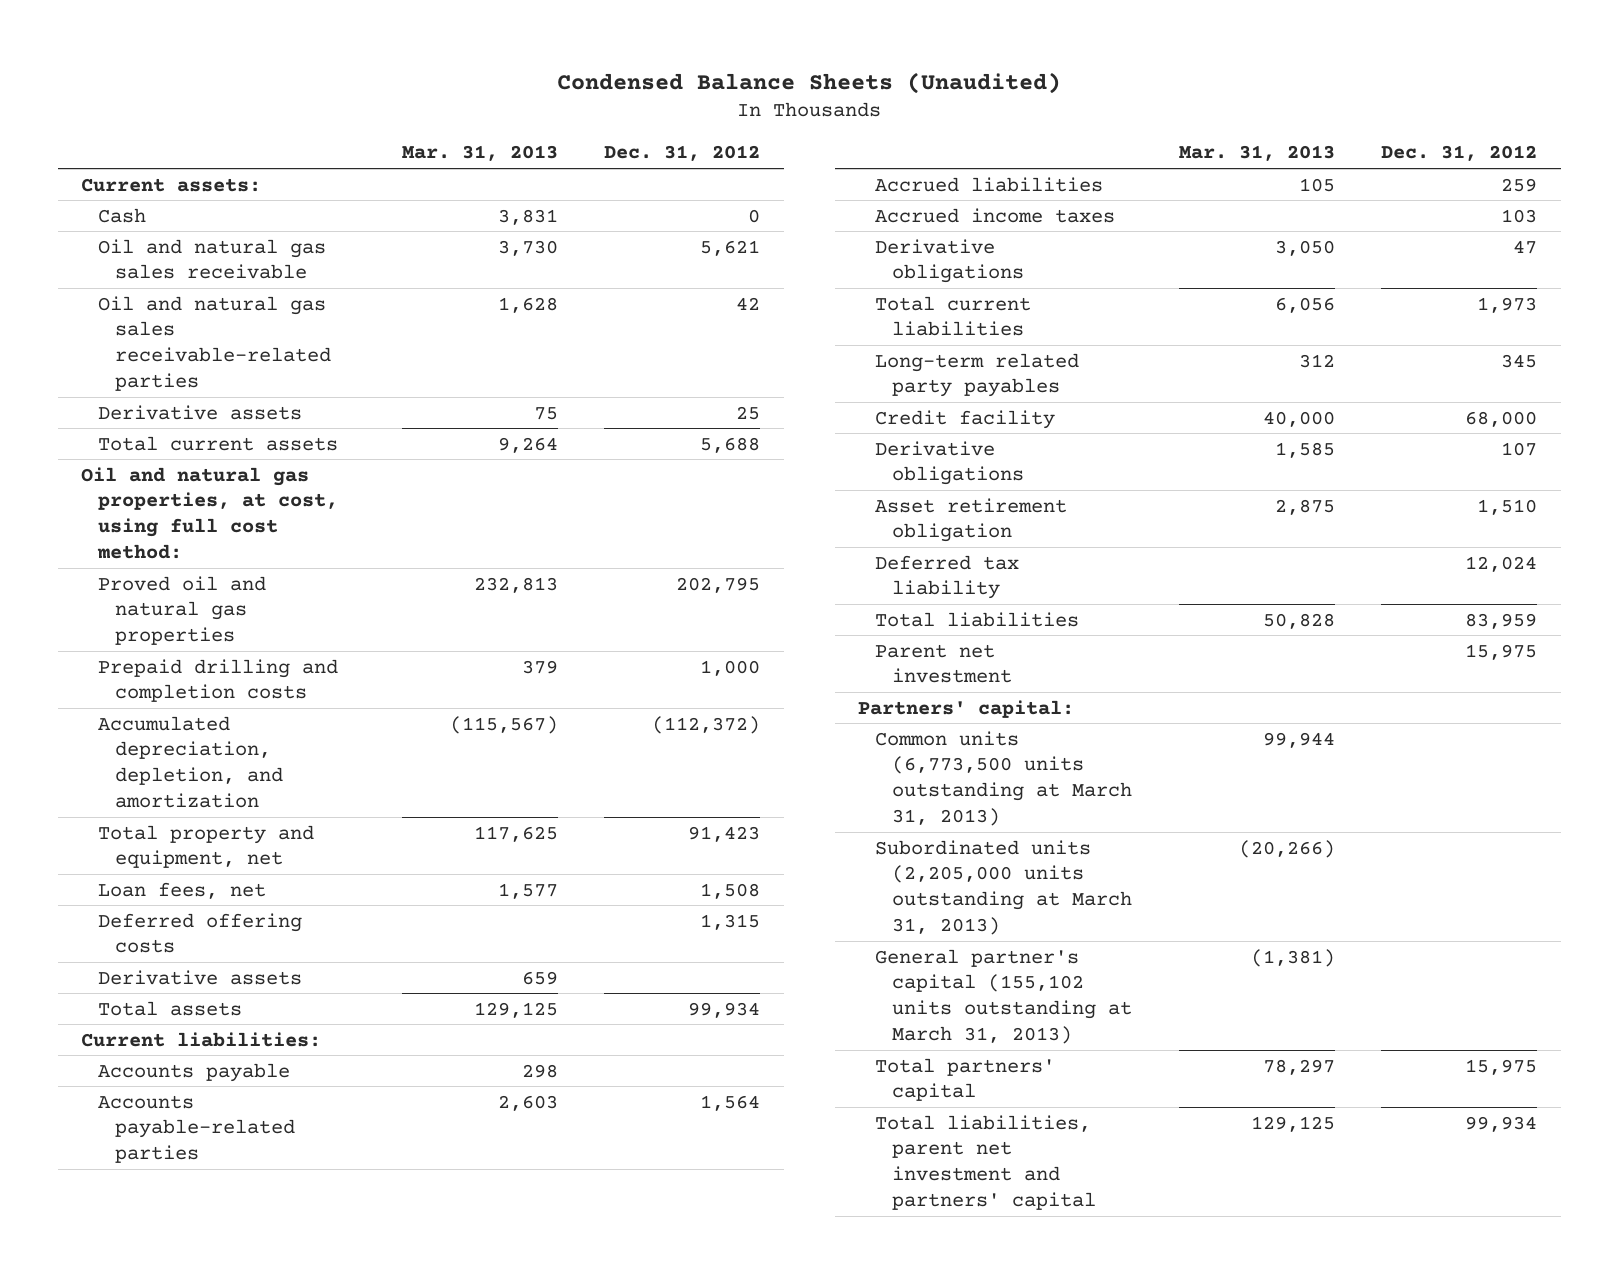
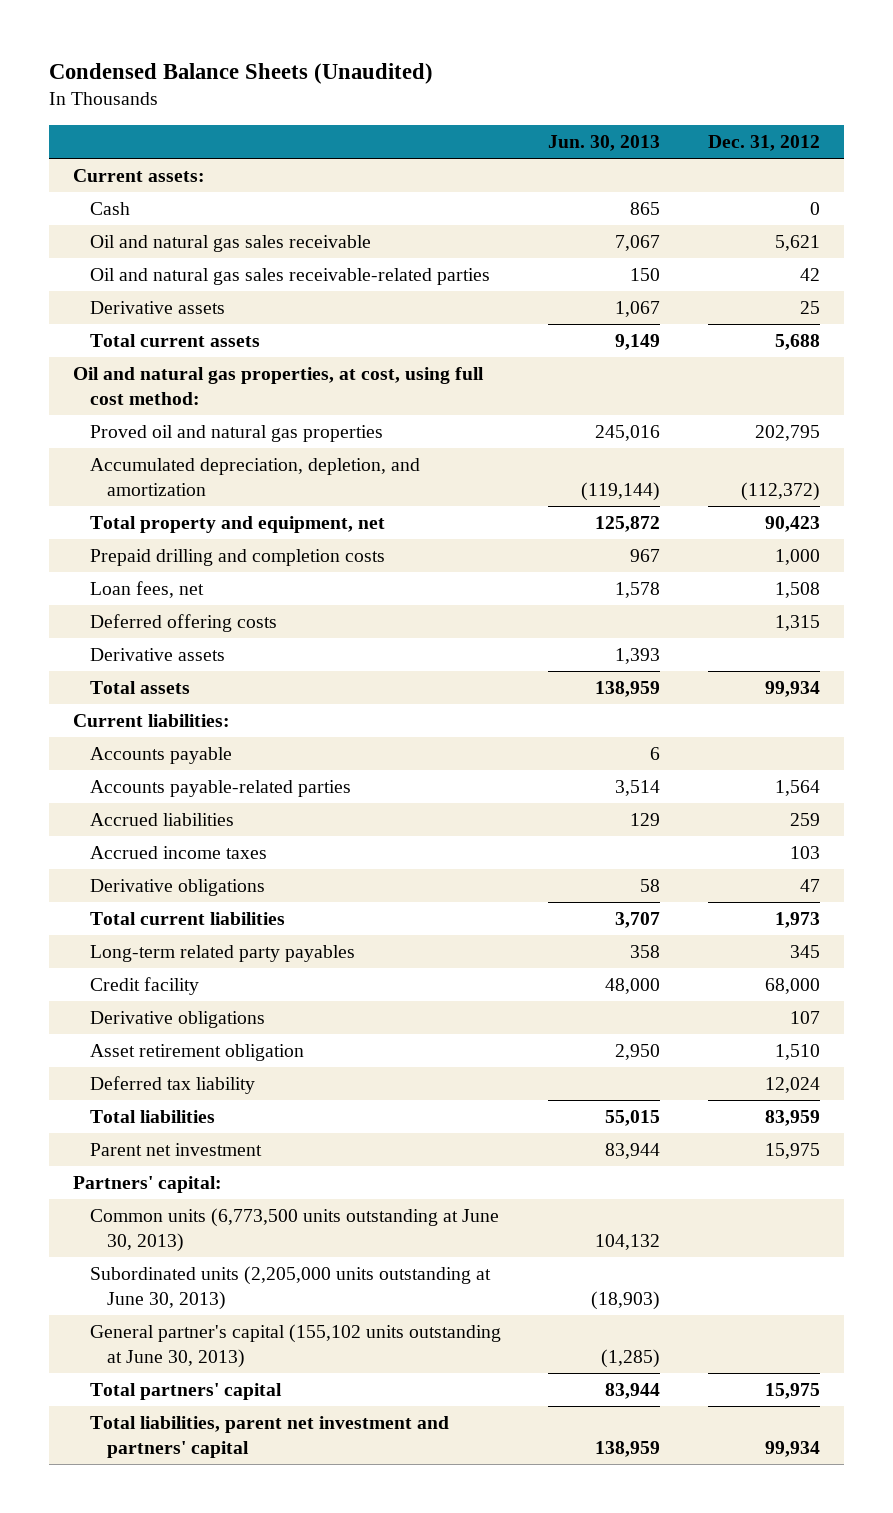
- | Mar. 31, 2013 | Dec. 31, 2012
+ | Jun. 30, 2013 | Dec. 31, 2012
- Total property and equipment, net | 117,625 | 91,423
+ Total property and equipment, net | 125,872 | 90,423
moved down: Prepaid drilling and completion costs | 967 | 1,000
- Common units (6,773,500 units outstanding at March 31, 2013) | 99,944 |
- Subordinated units (2,205,000 units outstanding at March 31, 2013) | (20,266) |
- General partner's capital (155,102 units outstanding at March 31, 2013) | (1,381) |
+ Common units (6,773,500 units outstanding at June 30, 2013) | 104,132 |
+ Subordinated units (2,205,000 units outstanding at June 30, 2013) | (18,903) |
+ General partner's capital (155,102 units outstanding at June 30, 2013) | (1,285) |

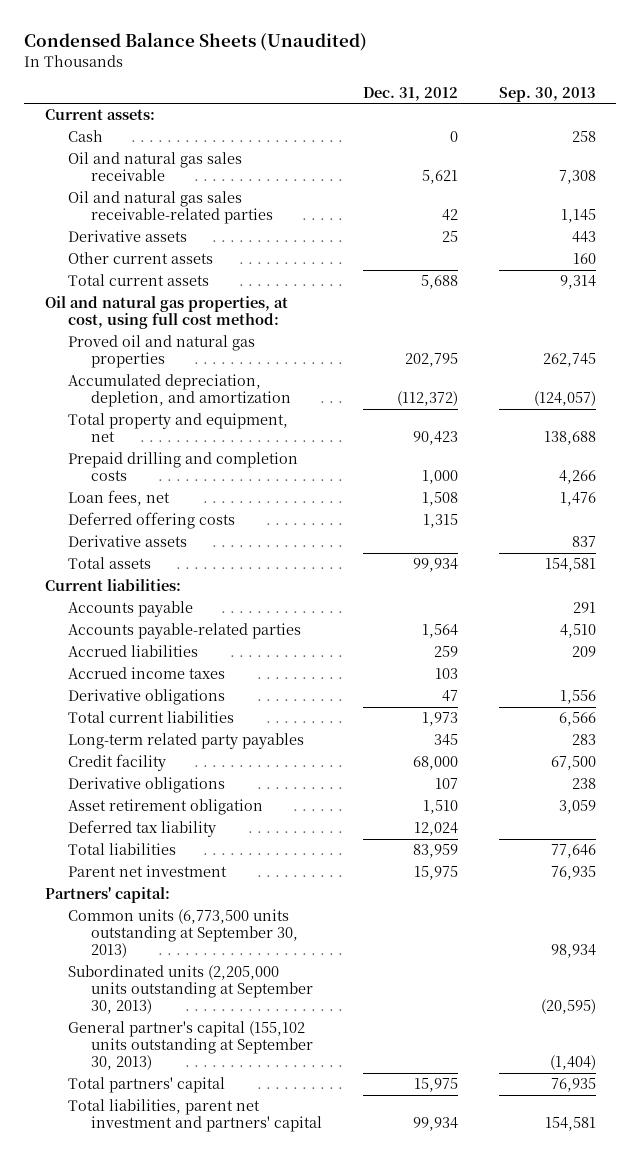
- | Jun. 30, 2013 | Dec. 31, 2012
+ | Dec. 31, 2012 | Sep. 30, 2013
+ Other current assets | | 160
- Common units (6,773,500 units outstanding at June 30, 2013) | 104,132 |
- Subordinated units (2,205,000 units outstanding at June 30, 2013) | (18,903) |
- General partner's capital (155,102 units outstanding at June 30, 2013) | (1,285) |
+ Common units (6,773,500 units outstanding at September 30, 2013) | | 98,934
+ Subordinated units (2,205,000 units outstanding at September 30, 2013) | | (20,595)
+ General partner's capital (155,102 units outstanding at September 30, 2013) | | (1,404)

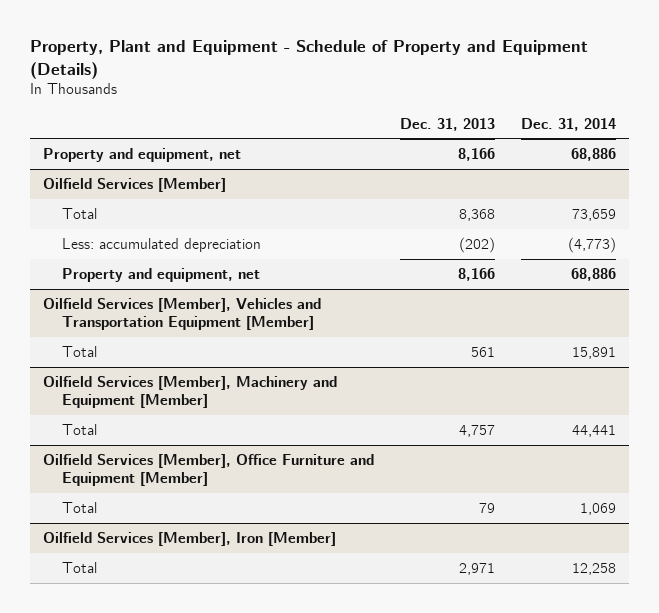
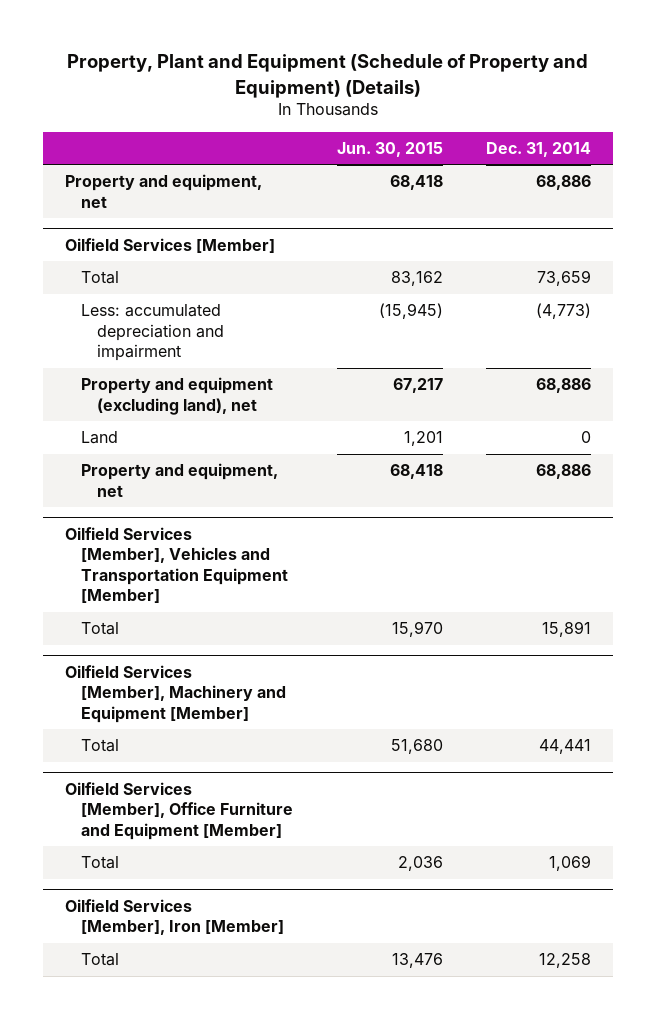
- Property, Plant and Equipment - Schedule of Property and Equipment (Details)
+ Property, Plant and Equipment (Schedule of Property and Equipment) (Details)
- | Dec. 31, 2013 | Dec. 31, 2014
+ | Jun. 30, 2015 | Dec. 31, 2014
@ Oilfield Services [Member]
- Less: accumulated depreciation | (202) | (4,773)
+ Less: accumulated depreciation and impairment | (15,945) | (4,773)
+ Property and equipment (excluding land), net | 67,217 | 68,886
+ Land | 1,201 | 0

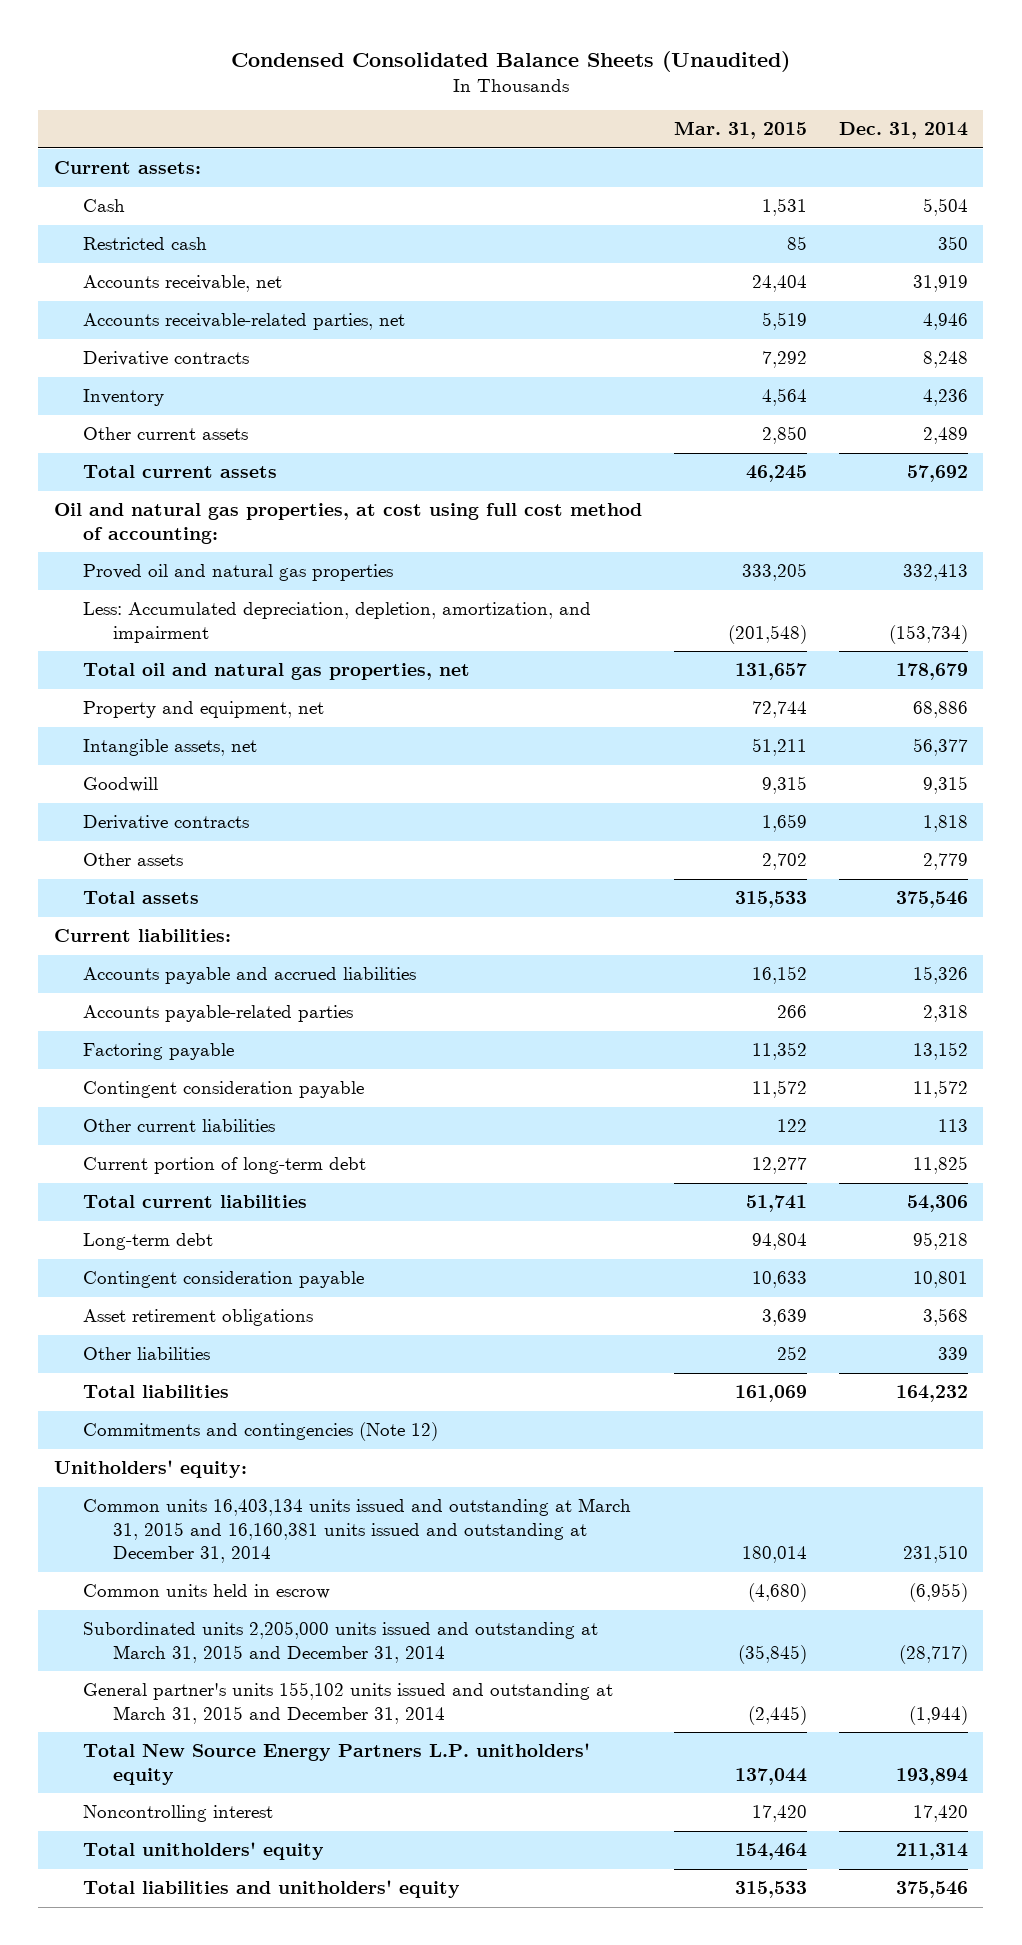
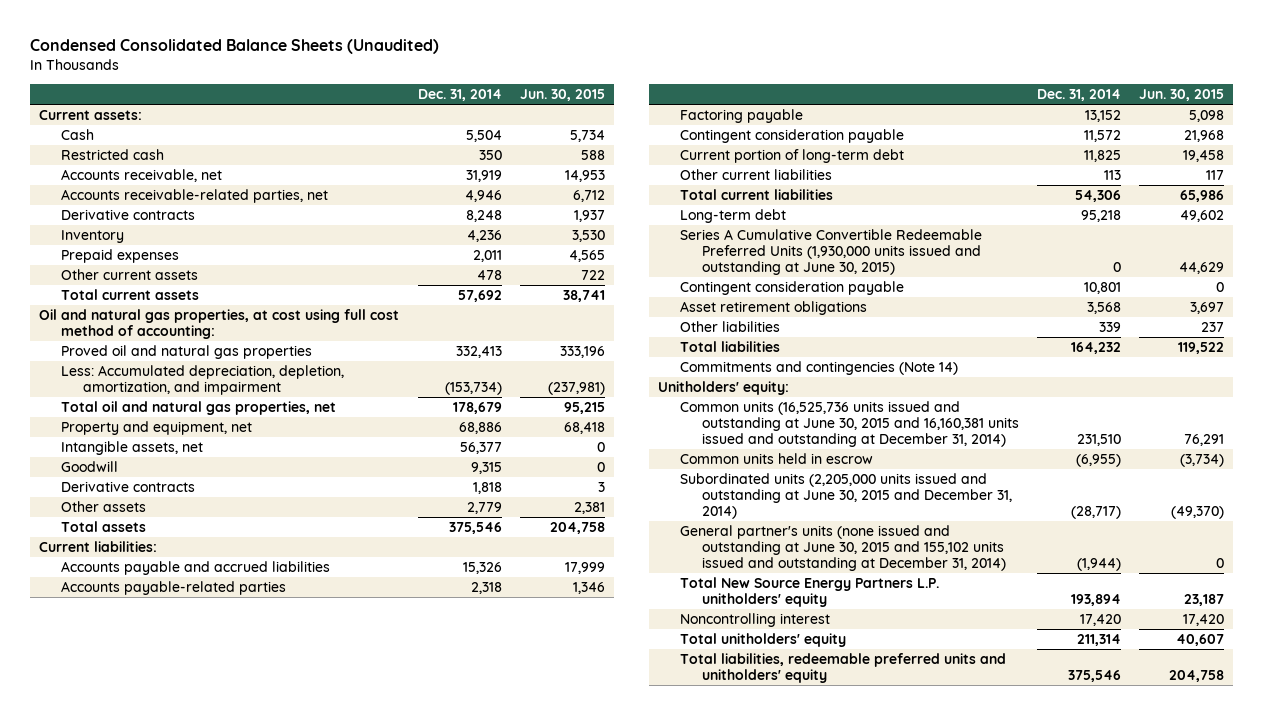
- | Mar. 31, 2015 | Dec. 31, 2014
+ | Dec. 31, 2014 | Jun. 30, 2015
- Other current assets | 2,850 | 2,489
+ Prepaid expenses | 2,011 | 4,565
+ Other current assets | 478 | 722
moved down: Other current liabilities | 113 | 117
+ Series A Cumulative Convertible Redeemable Preferred Units (1,930,000 units issued and outstanding at June 30, 2015) | 0 | 44,629
- Commitments and contingencies (Note 12)
+ Commitments and contingencies (Note 14)
- Common units 16,403,134 units issued and outstanding at March 31, 2015 and 16,160,381 units issued and outstanding at December 31, 2014 | 180,014 | 231,510
+ Common units (16,525,736 units issued and outstanding at June 30, 2015 and 16,160,381 units issued and outstanding at December 31, 2014) | 231,510 | 76,291
- Subordinated units 2,205,000 units issued and outstanding at March 31, 2015 and December 31, 2014 | (35,845) | (28,717)
- General partner's units 155,102 units issued and outstanding at March 31, 2015 and December 31, 2014 | (2,445) | (1,944)
+ Subordinated units (2,205,000 units issued and outstanding at June 30, 2015 and December 31, 2014) | (28,717) | (49,370)
+ General partner's units (none issued and outstanding at June 30, 2015 and 155,102 units issued and outstanding at December 31, 2014) | (1,944) | 0
- Total liabilities and unitholders' equity | 315,533 | 375,546
+ Total liabilities, redeemable preferred units and unitholders' equity | 375,546 | 204,758

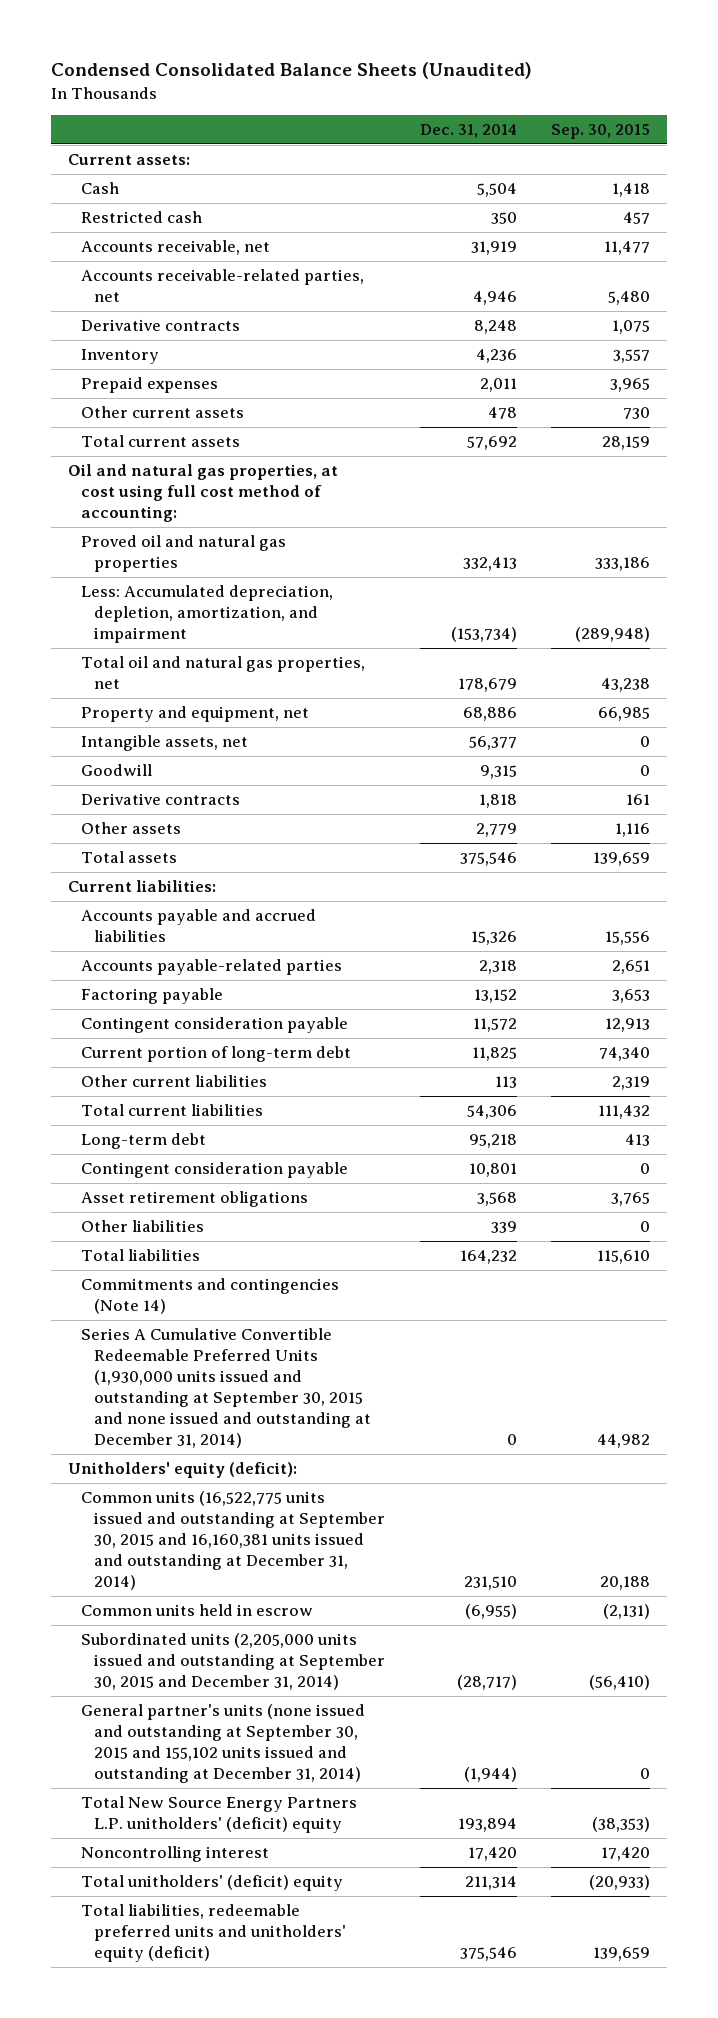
- | Dec. 31, 2014 | Jun. 30, 2015
+ | Dec. 31, 2014 | Sep. 30, 2015
- Series A Cumulative Convertible Redeemable Preferred Units (1,930,000 units issued and outstanding at June 30, 2015) | 0 | 44,629
- Unitholders' equity:
- Common units (16,525,736 units issued and outstanding at June 30, 2015 and 16,160,381 units issued and outstanding at December 31, 2014) | 231,510 | 76,291
+ Series A Cumulative Convertible Redeemable Preferred Units (1,930,000 units issued and outstanding at September 30, 2015 and none issued and outstanding at December 31, 2014) | 0 | 44,982
+ Unitholders' equity (deficit):
+ Common units (16,522,775 units issued and outstanding at September 30, 2015 and 16,160,381 units issued and outstanding at December 31, 2014) | 231,510 | 20,188
- Subordinated units (2,205,000 units issued and outstanding at June 30, 2015 and December 31, 2014) | (28,717) | (49,370)
- General partner's units (none issued and outstanding at June 30, 2015 and 155,102 units issued and outstanding at December 31, 2014) | (1,944) | 0
- Total New Source Energy Partners L.P. unitholders' equity | 193,894 | 23,187
+ Subordinated units (2,205,000 units issued and outstanding at September 30, 2015 and December 31, 2014) | (28,717) | (56,410)
+ General partner's units (none issued and outstanding at September 30, 2015 and 155,102 units issued and outstanding at December 31, 2014) | (1,944) | 0
+ Total New Source Energy Partners L.P. unitholders' (deficit) equity | 193,894 | (38,353)
- Total unitholders' equity | 211,314 | 40,607
- Total liabilities, redeemable preferred units and unitholders' equity | 375,546 | 204,758
+ Total unitholders' (deficit) equity | 211,314 | (20,933)
+ Total liabilities, redeemable preferred units and unitholders' equity (deficit) | 375,546 | 139,659

